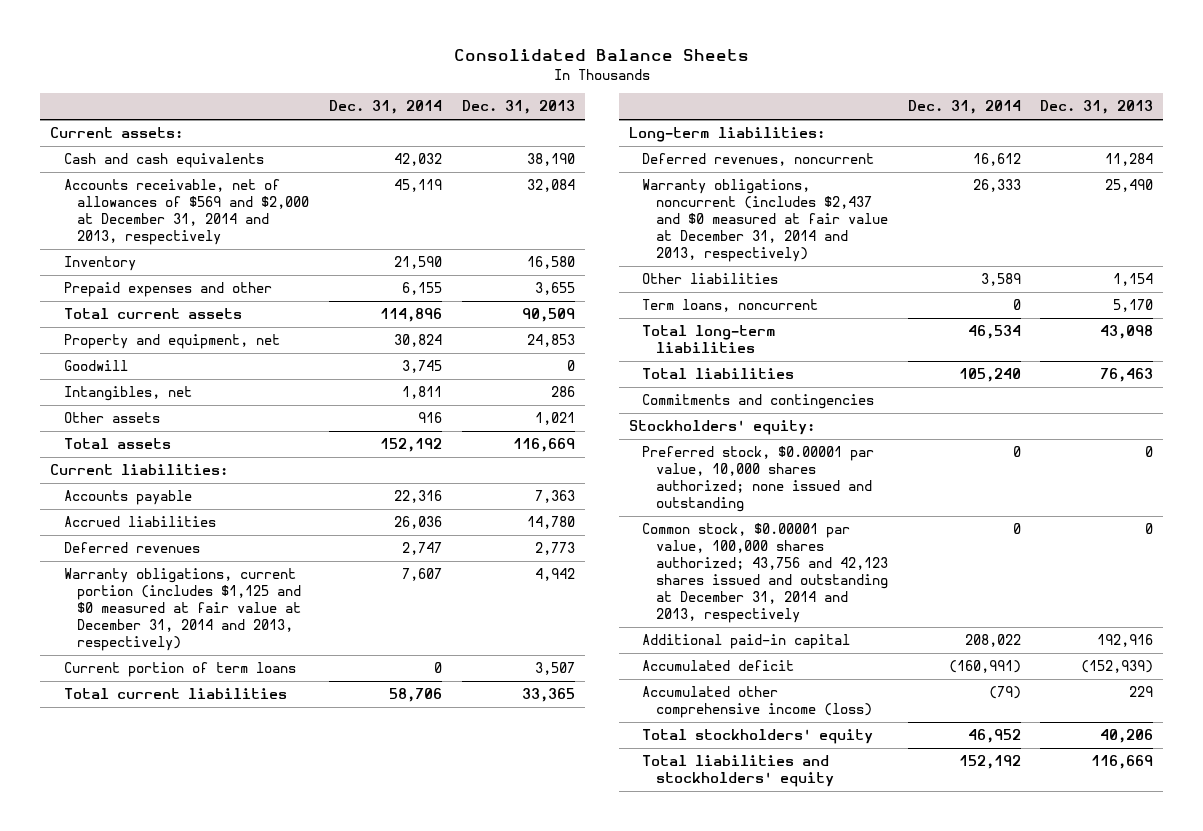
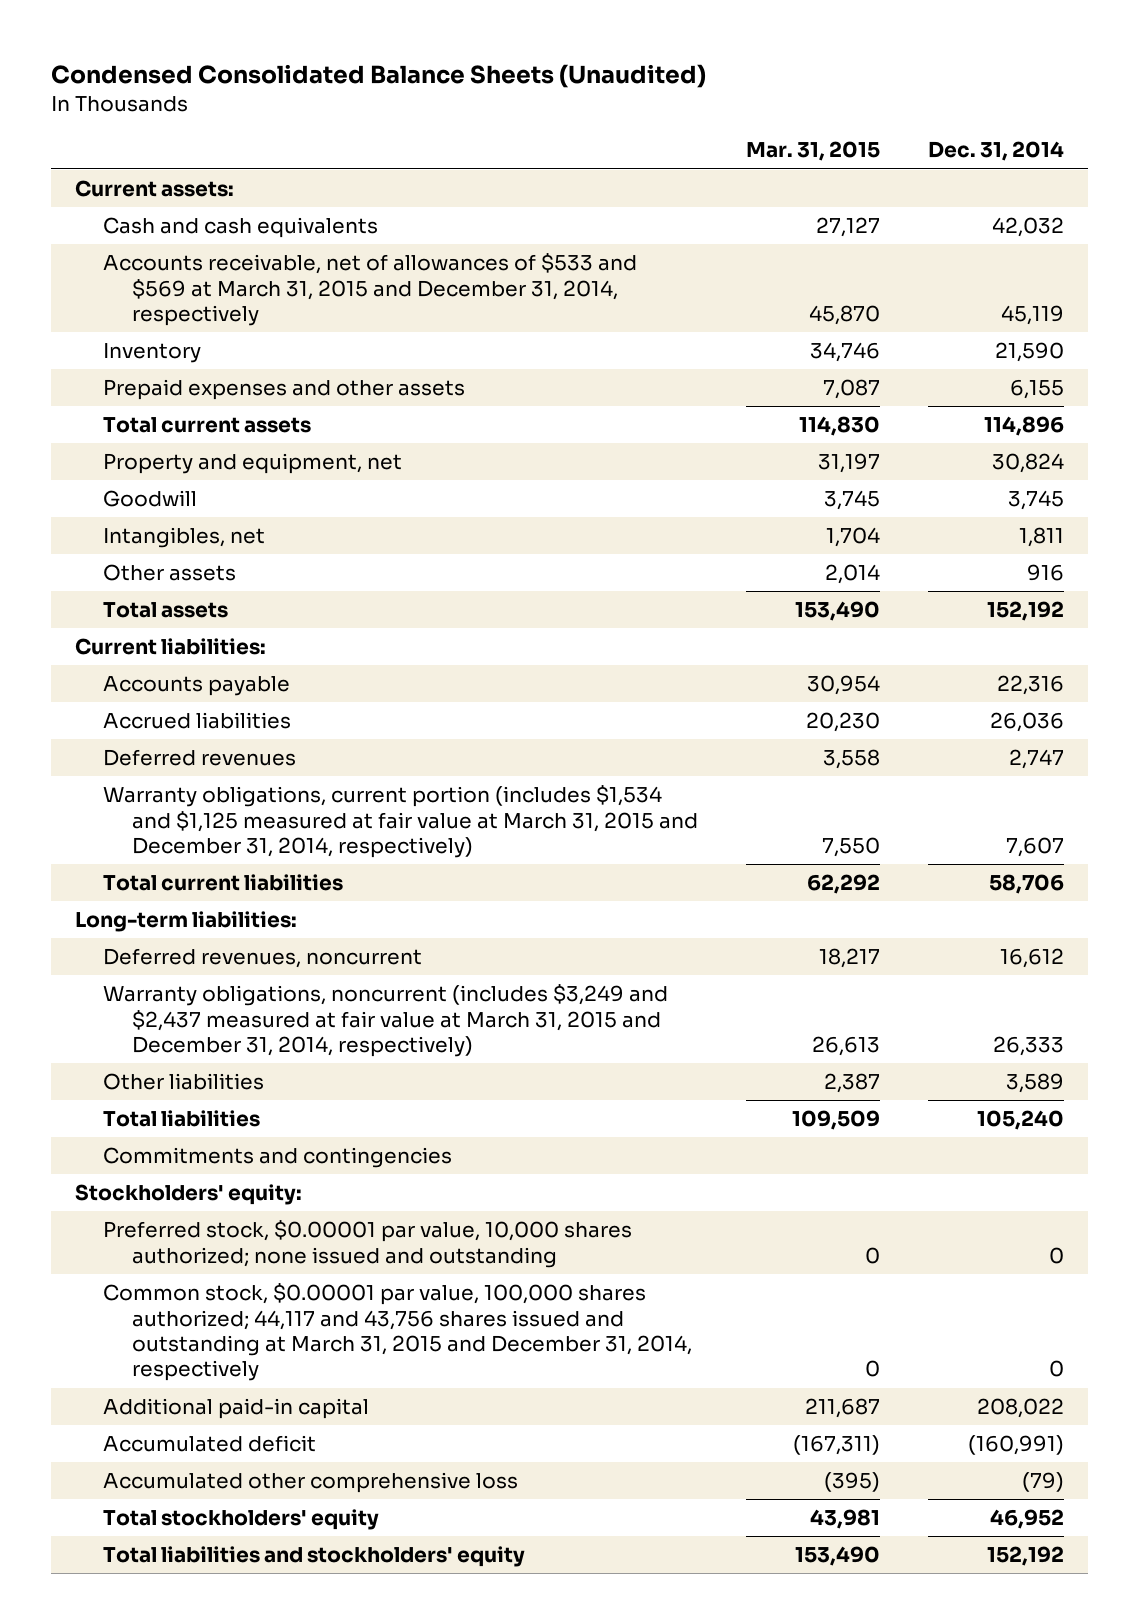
- Consolidated Balance Sheets
+ Condensed Consolidated Balance Sheets (Unaudited)
- | Dec. 31, 2014 | Dec. 31, 2013
+ | Mar. 31, 2015 | Dec. 31, 2014
- Accounts receivable, net of allowances of $569 and $2,000 at December 31, 2014 and 2013, respectively | 45,119 | 32,084
+ Accounts receivable, net of allowances of $533 and $569 at March 31, 2015 and December 31, 2014, respectively | 45,870 | 45,119
- Prepaid expenses and other | 6,155 | 3,655
+ Prepaid expenses and other assets | 7,087 | 6,155
- Warranty obligations, current portion (includes $1,125 and $0 measured at fair value at December 31, 2014 and 2013, respectively) | 7,607 | 4,942
- Current portion of term loans | 0 | 3,507
+ Warranty obligations, current portion (includes $1,534 and $1,125 measured at fair value at March 31, 2015 and December 31, 2014, respectively) | 7,550 | 7,607
- Warranty obligations, noncurrent (includes $2,437 and $0 measured at fair value at December 31, 2014 and 2013, respectively) | 26,333 | 25,490
+ Warranty obligations, noncurrent (includes $3,249 and $2,437 measured at fair value at March 31, 2015 and December 31, 2014, respectively) | 26,613 | 26,333
- Term loans, noncurrent | 0 | 5,170
- Total long-term liabilities | 46,534 | 43,098
- Common stock, $0.00001 par value, 100,000 shares authorized; 43,756 and 42,123 shares issued and outstanding at December 31, 2014 and 2013, respectively | 0 | 0
+ Common stock, $0.00001 par value, 100,000 shares authorized; 44,117 and 43,756 shares issued and outstanding at March 31, 2015 and December 31, 2014, respectively | 0 | 0
- Accumulated other comprehensive income (loss) | (79) | 229
+ Accumulated other comprehensive loss | (395) | (79)

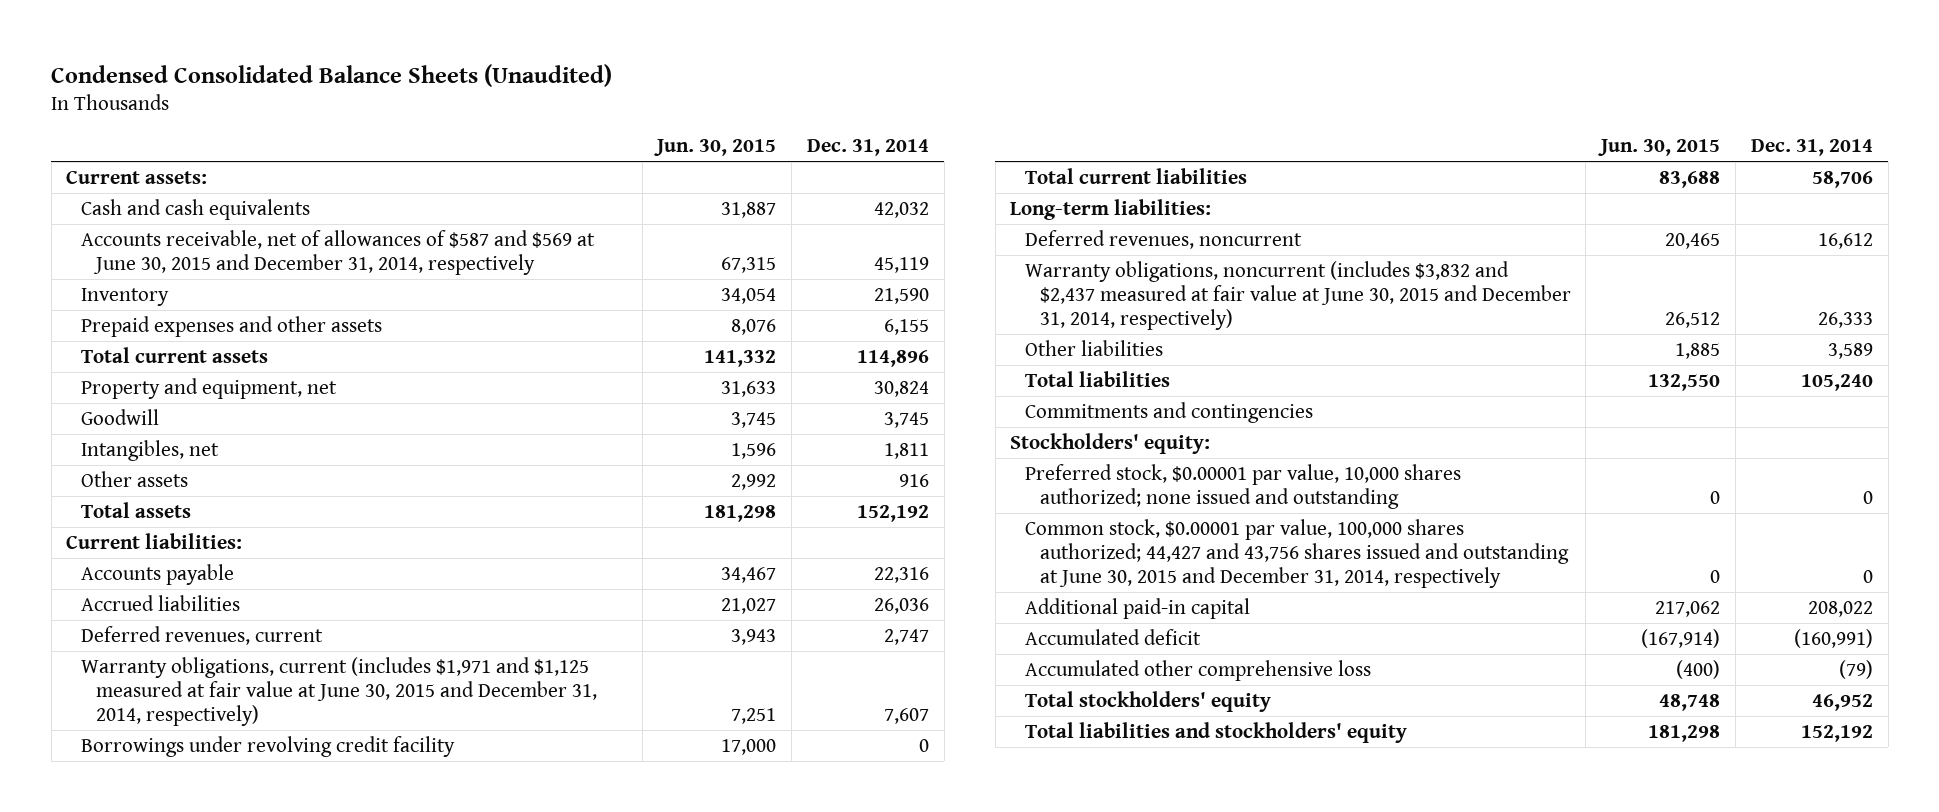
- | Mar. 31, 2015 | Dec. 31, 2014
+ | Jun. 30, 2015 | Dec. 31, 2014
- Accounts receivable, net of allowances of $533 and $569 at March 31, 2015 and December 31, 2014, respectively | 45,870 | 45,119
+ Accounts receivable, net of allowances of $587 and $569 at June 30, 2015 and December 31, 2014, respectively | 67,315 | 45,119
- Deferred revenues | 3,558 | 2,747
- Warranty obligations, current portion (includes $1,534 and $1,125 measured at fair value at March 31, 2015 and December 31, 2014, respectively) | 7,550 | 7,607
+ Deferred revenues, current | 3,943 | 2,747
+ Warranty obligations, current (includes $1,971 and $1,125 measured at fair value at June 30, 2015 and December 31, 2014, respectively) | 7,251 | 7,607
+ Borrowings under revolving credit facility | 17,000 | 0
- Warranty obligations, noncurrent (includes $3,249 and $2,437 measured at fair value at March 31, 2015 and December 31, 2014, respectively) | 26,613 | 26,333
+ Warranty obligations, noncurrent (includes $3,832 and $2,437 measured at fair value at June 30, 2015 and December 31, 2014, respectively) | 26,512 | 26,333
- Common stock, $0.00001 par value, 100,000 shares authorized; 44,117 and 43,756 shares issued and outstanding at March 31, 2015 and December 31, 2014, respectively | 0 | 0
+ Common stock, $0.00001 par value, 100,000 shares authorized; 44,427 and 43,756 shares issued and outstanding at June 30, 2015 and December 31, 2014, respectively | 0 | 0

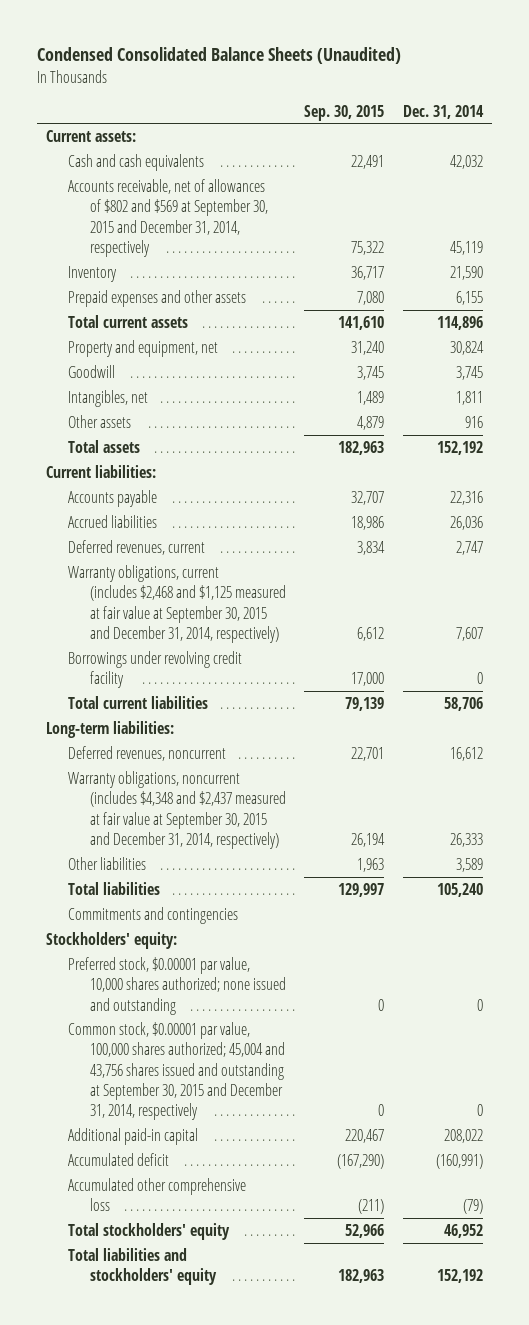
- | Jun. 30, 2015 | Dec. 31, 2014
+ | Sep. 30, 2015 | Dec. 31, 2014
- Accounts receivable, net of allowances of $587 and $569 at June 30, 2015 and December 31, 2014, respectively | 67,315 | 45,119
+ Accounts receivable, net of allowances of $802 and $569 at September 30, 2015 and December 31, 2014, respectively | 75,322 | 45,119
- Warranty obligations, current (includes $1,971 and $1,125 measured at fair value at June 30, 2015 and December 31, 2014, respectively) | 7,251 | 7,607
+ Warranty obligations, current (includes $2,468 and $1,125 measured at fair value at September 30, 2015 and December 31, 2014, respectively) | 6,612 | 7,607
- Warranty obligations, noncurrent (includes $3,832 and $2,437 measured at fair value at June 30, 2015 and December 31, 2014, respectively) | 26,512 | 26,333
+ Warranty obligations, noncurrent (includes $4,348 and $2,437 measured at fair value at September 30, 2015 and December 31, 2014, respectively) | 26,194 | 26,333
- Common stock, $0.00001 par value, 100,000 shares authorized; 44,427 and 43,756 shares issued and outstanding at June 30, 2015 and December 31, 2014, respectively | 0 | 0
+ Common stock, $0.00001 par value, 100,000 shares authorized; 45,004 and 43,756 shares issued and outstanding at September 30, 2015 and December 31, 2014, respectively | 0 | 0

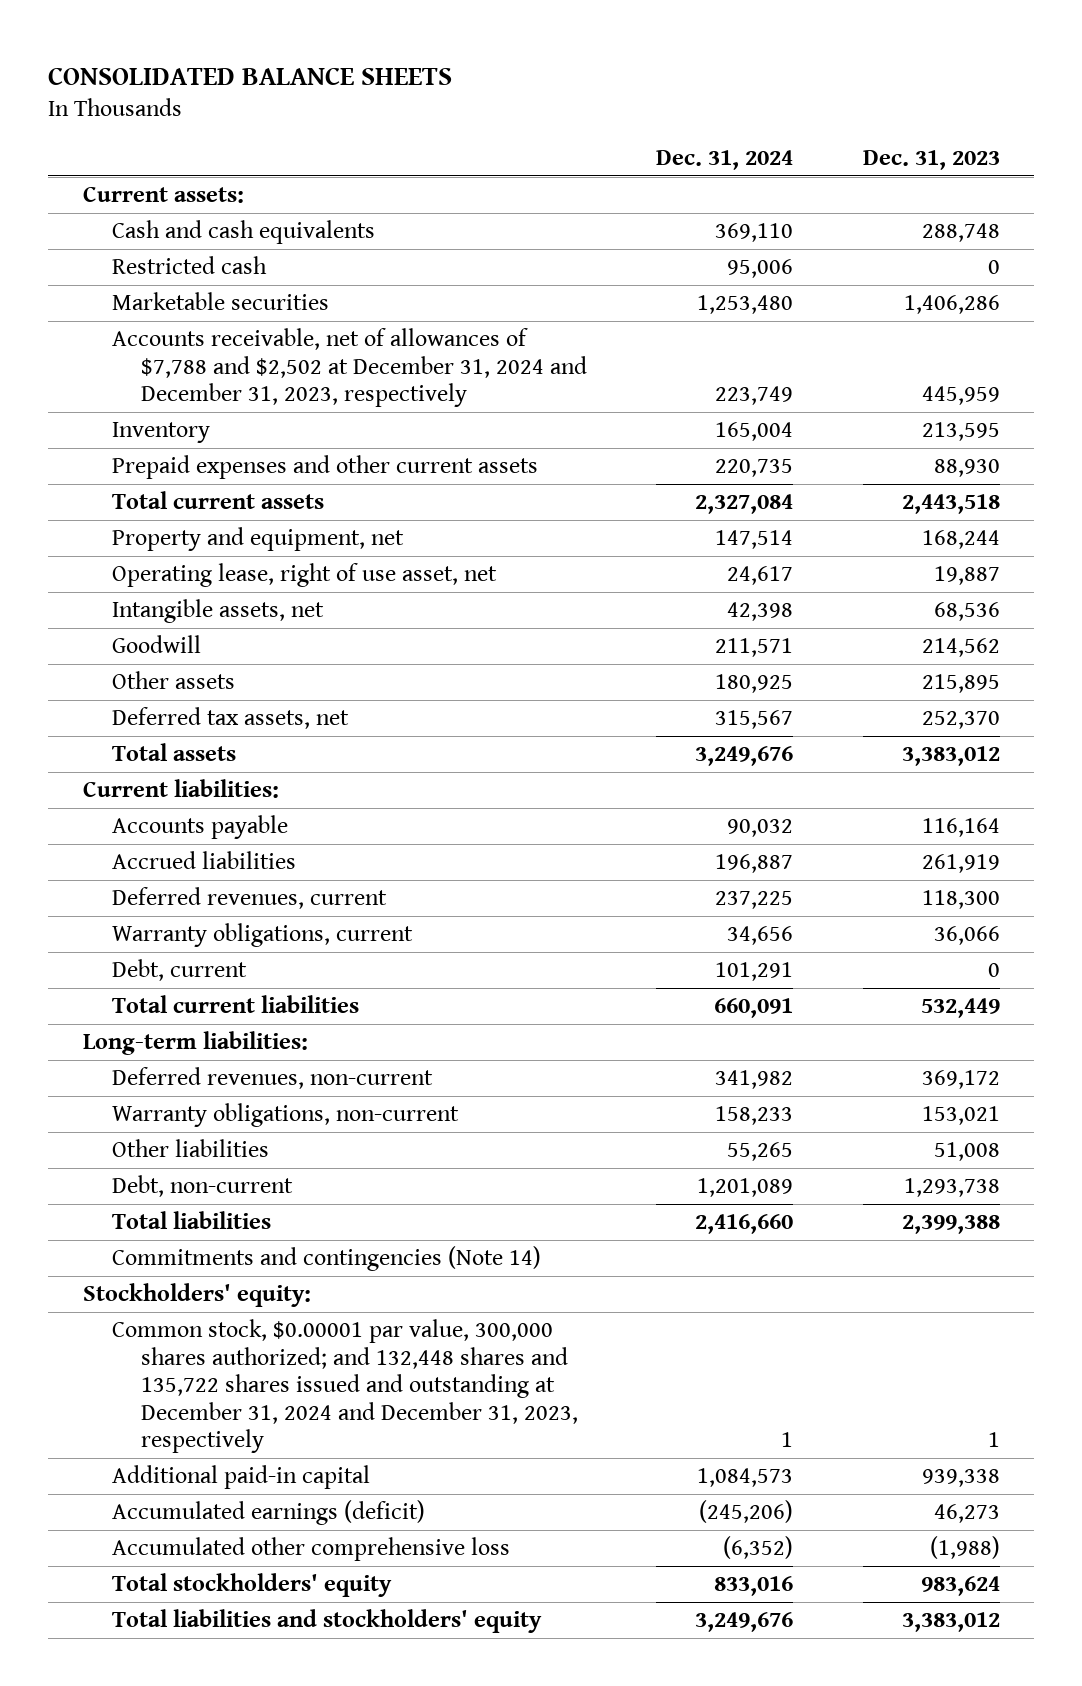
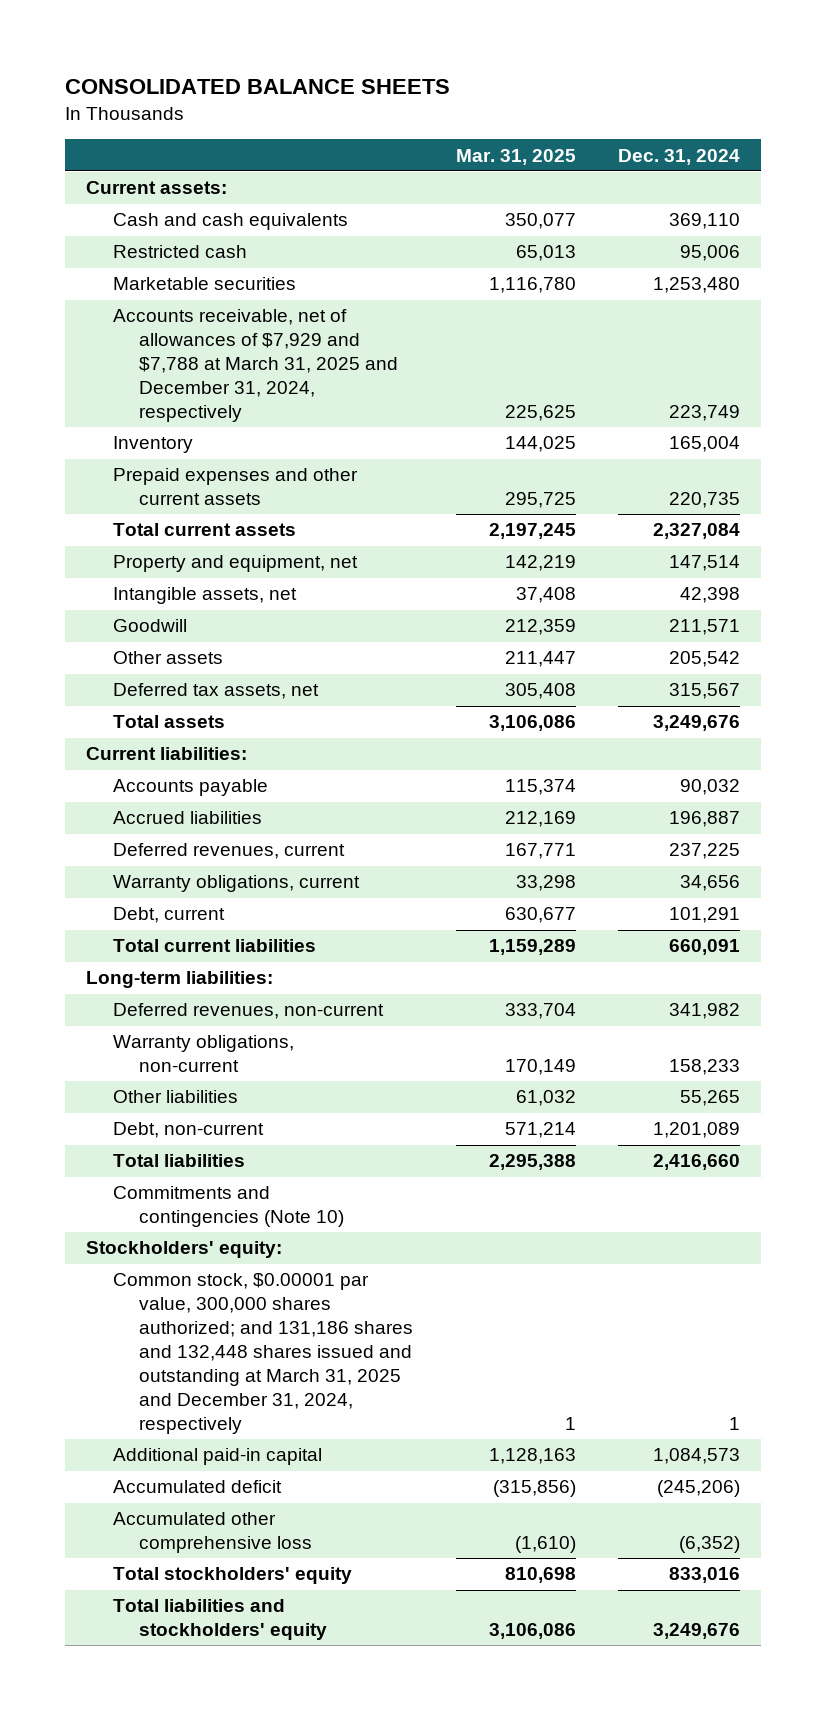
- | Dec. 31, 2024 | Dec. 31, 2023
+ | Mar. 31, 2025 | Dec. 31, 2024
- Accounts receivable, net of allowances of $7,788 and $2,502 at December 31, 2024 and December 31, 2023, respectively | 223,749 | 445,959
+ Accounts receivable, net of allowances of $7,929 and $7,788 at March 31, 2025 and December 31, 2024, respectively | 225,625 | 223,749
- Operating lease, right of use asset, net | 24,617 | 19,887
- Other assets | 180,925 | 215,895
+ Other assets | 211,447 | 205,542
- Commitments and contingencies (Note 14)
+ Commitments and contingencies (Note 10)
- Common stock, $0.00001 par value, 300,000 shares authorized; and 132,448 shares and 135,722 shares issued and outstanding at December 31, 2024 and December 31, 2023, respectively | 1 | 1
+ Common stock, $0.00001 par value, 300,000 shares authorized; and 131,186 shares and 132,448 shares issued and outstanding at March 31, 2025 and December 31, 2024, respectively | 1 | 1
- Accumulated earnings (deficit) | (245,206) | 46,273
+ Accumulated deficit | (315,856) | (245,206)

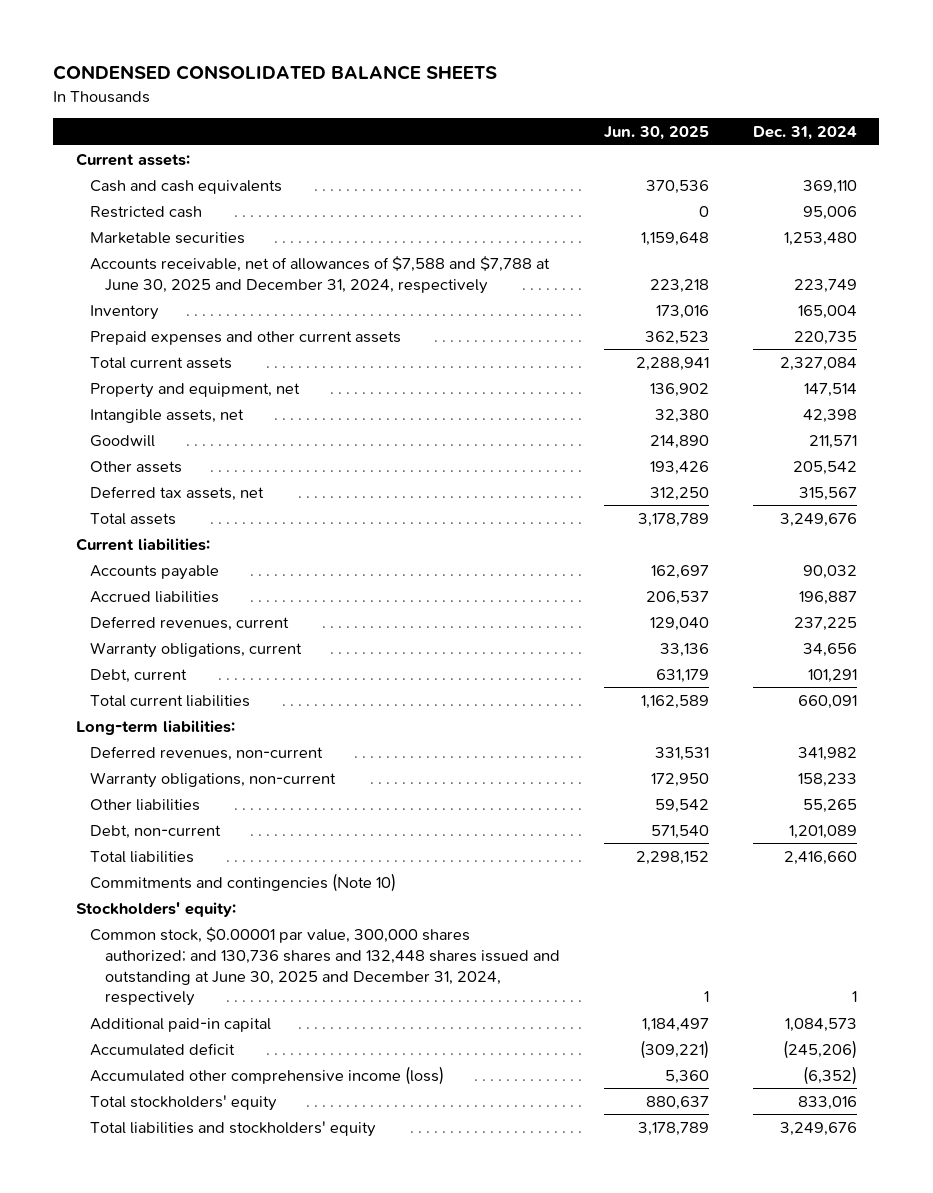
- CONSOLIDATED BALANCE SHEETS
+ CONDENSED CONSOLIDATED BALANCE SHEETS
- | Mar. 31, 2025 | Dec. 31, 2024
+ | Jun. 30, 2025 | Dec. 31, 2024
- Accounts receivable, net of allowances of $7,929 and $7,788 at March 31, 2025 and December 31, 2024, respectively | 225,625 | 223,749
+ Accounts receivable, net of allowances of $7,588 and $7,788 at June 30, 2025 and December 31, 2024, respectively | 223,218 | 223,749
- Common stock, $0.00001 par value, 300,000 shares authorized; and 131,186 shares and 132,448 shares issued and outstanding at March 31, 2025 and December 31, 2024, respectively | 1 | 1
+ Common stock, $0.00001 par value, 300,000 shares authorized; and 130,736 shares and 132,448 shares issued and outstanding at June 30, 2025 and December 31, 2024, respectively | 1 | 1
- Accumulated other comprehensive loss | (1,610) | (6,352)
+ Accumulated other comprehensive income (loss) | 5,360 | (6,352)

